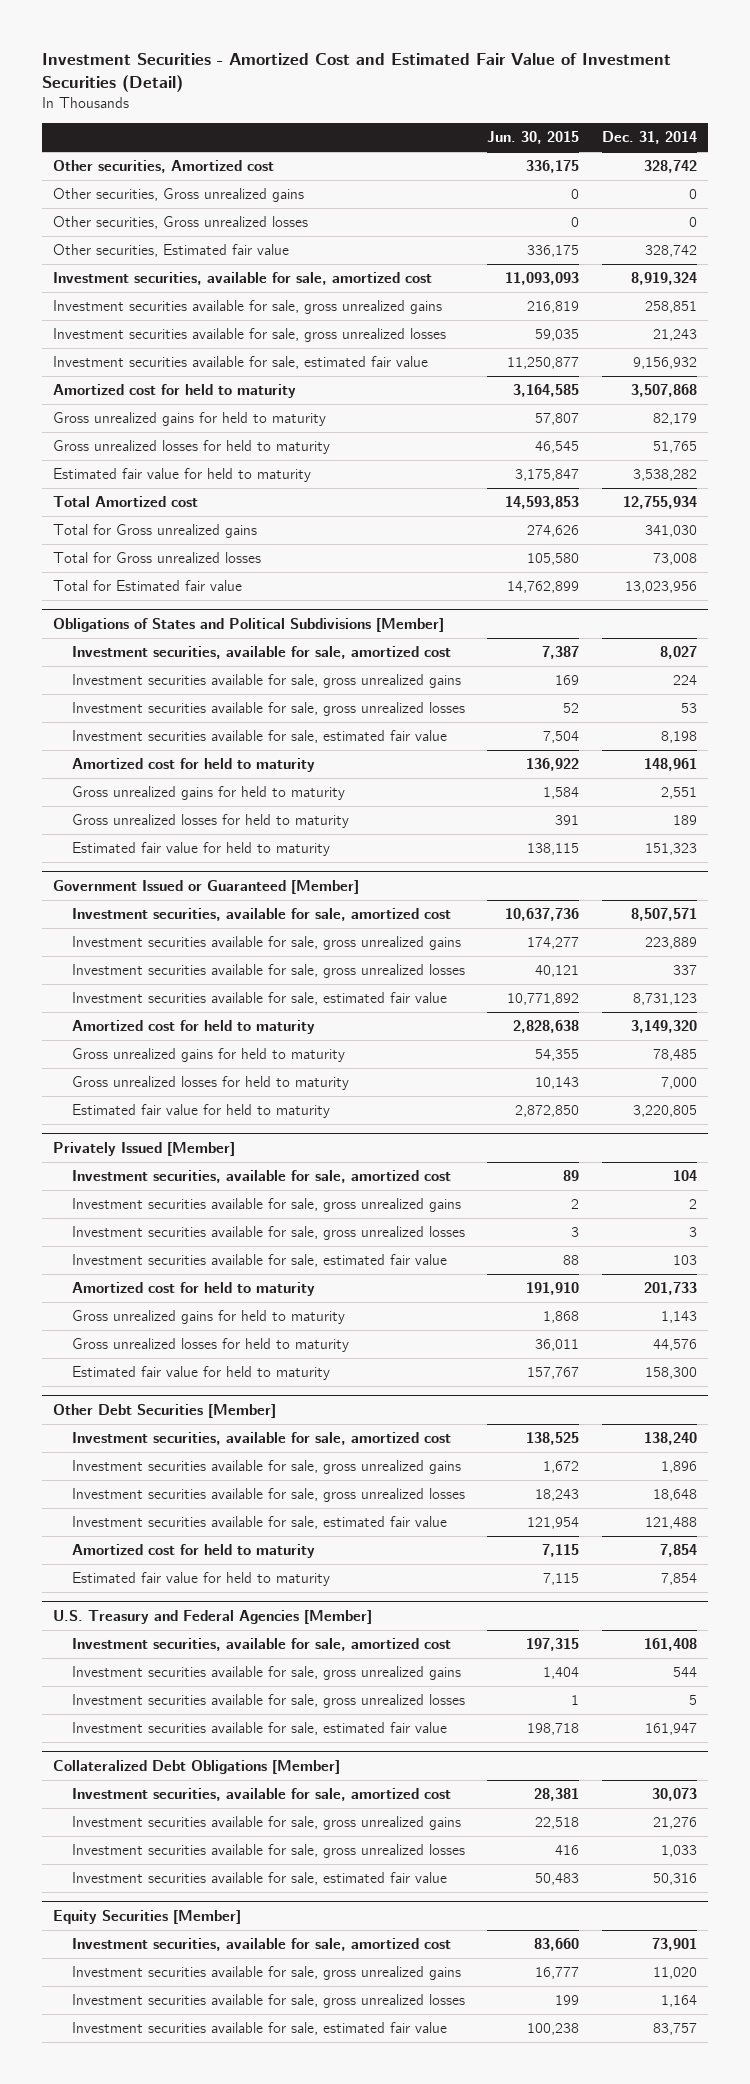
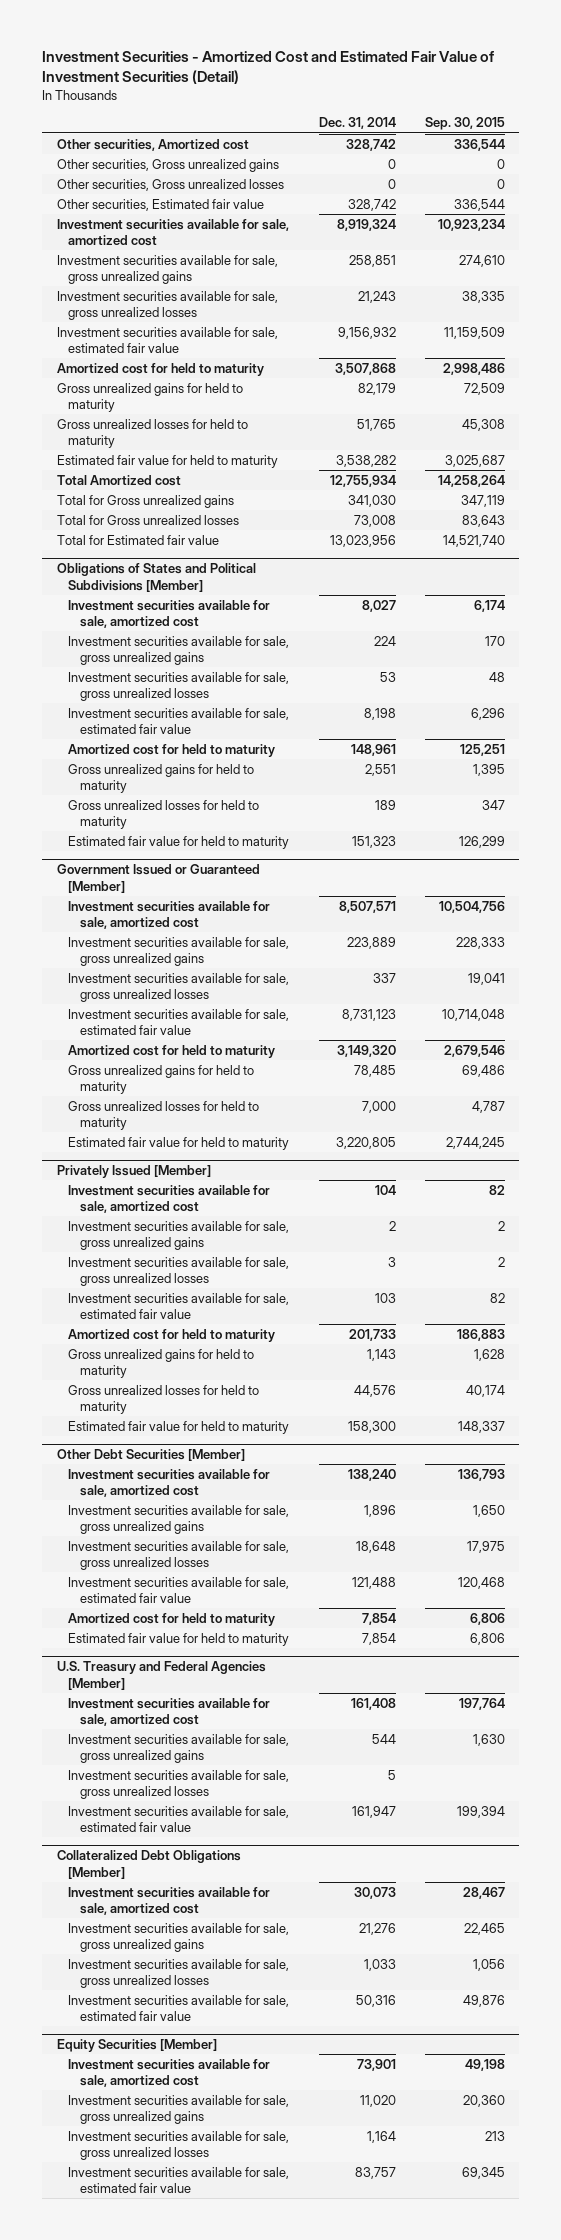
- | Jun. 30, 2015 | Dec. 31, 2014
+ | Dec. 31, 2014 | Sep. 30, 2015
- Investment securities, available for sale, amortized cost | 11,093,093 | 8,919,324
+ Investment securities available for sale, amortized cost | 8,919,324 | 10,923,234
@ Obligations of States and Political Subdivisions [Member]
- Investment securities, available for sale, amortized cost | 7,387 | 8,027
+ Investment securities available for sale, amortized cost | 8,027 | 6,174
@ Government Issued or Guaranteed [Member]
- Investment securities, available for sale, amortized cost | 10,637,736 | 8,507,571
+ Investment securities available for sale, amortized cost | 8,507,571 | 10,504,756
@ Privately Issued [Member]
- Investment securities, available for sale, amortized cost | 89 | 104
+ Investment securities available for sale, amortized cost | 104 | 82
@ Other Debt Securities [Member]
- Investment securities, available for sale, amortized cost | 138,525 | 138,240
+ Investment securities available for sale, amortized cost | 138,240 | 136,793
@ U.S. Treasury and Federal Agencies [Member]
- Investment securities, available for sale, amortized cost | 197,315 | 161,408
+ Investment securities available for sale, amortized cost | 161,408 | 197,764
@ Collateralized Debt Obligations [Member]
- Investment securities, available for sale, amortized cost | 28,381 | 30,073
+ Investment securities available for sale, amortized cost | 30,073 | 28,467
@ Equity Securities [Member]
- Investment securities, available for sale, amortized cost | 83,660 | 73,901
+ Investment securities available for sale, amortized cost | 73,901 | 49,198

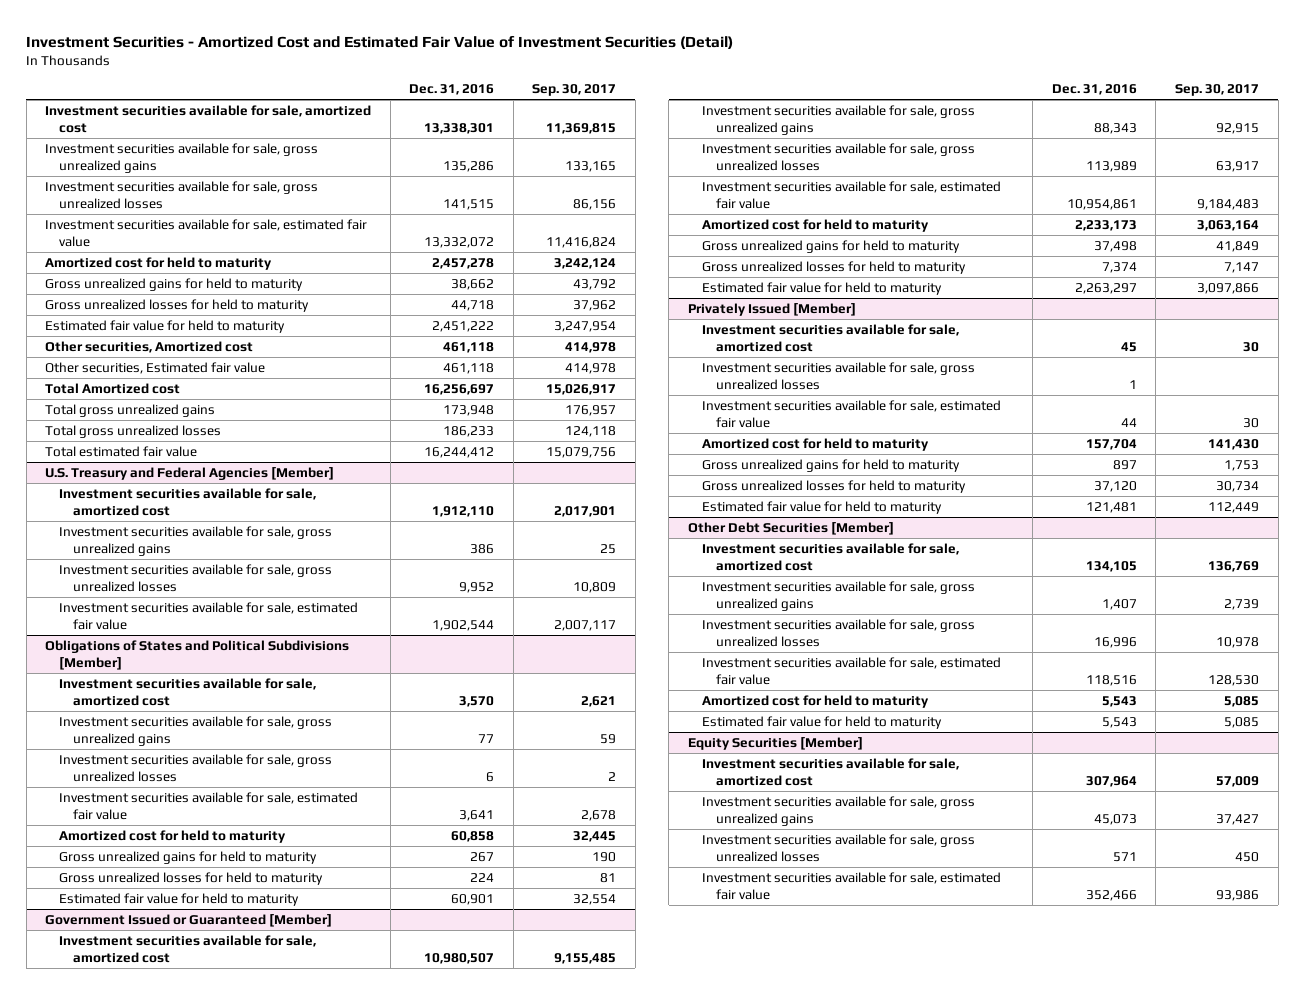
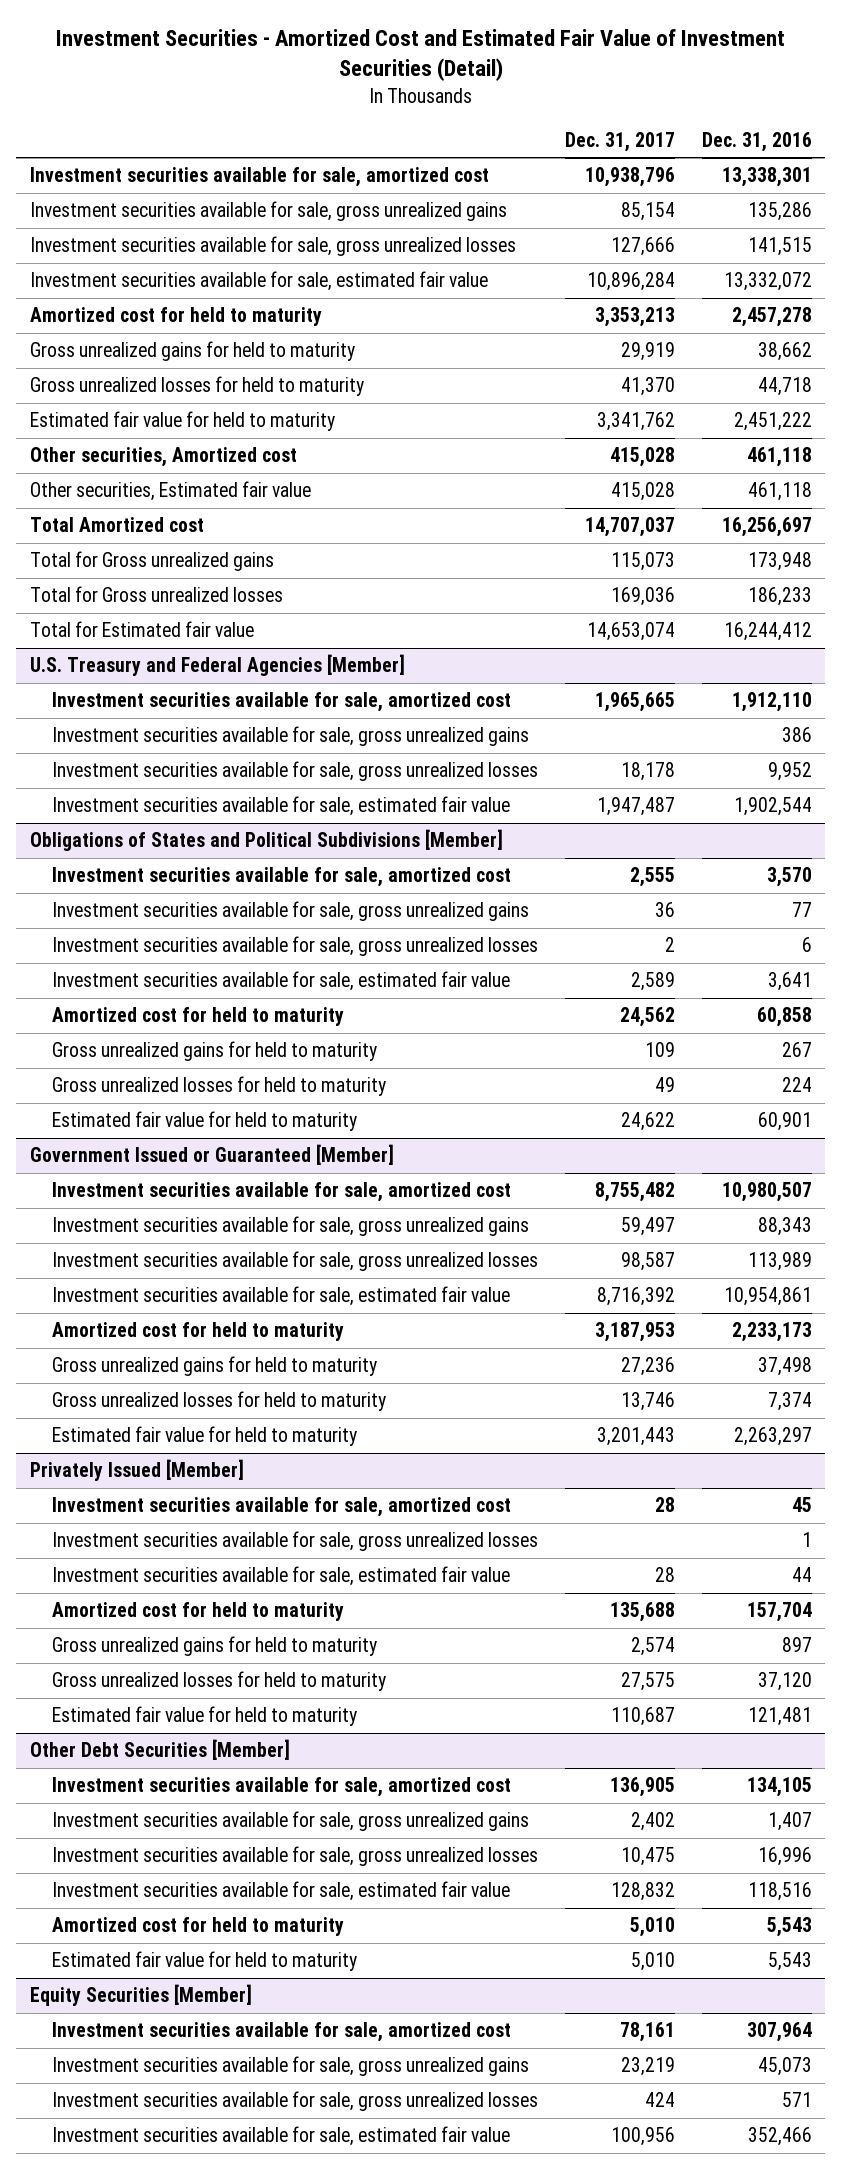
- | Dec. 31, 2016 | Sep. 30, 2017
+ | Dec. 31, 2017 | Dec. 31, 2016
- Total gross unrealized gains | 173,948 | 176,957
- Total gross unrealized losses | 186,233 | 124,118
- Total estimated fair value | 16,244,412 | 15,079,756
+ Total for Gross unrealized gains | 115,073 | 173,948
+ Total for Gross unrealized losses | 169,036 | 186,233
+ Total for Estimated fair value | 14,653,074 | 16,244,412

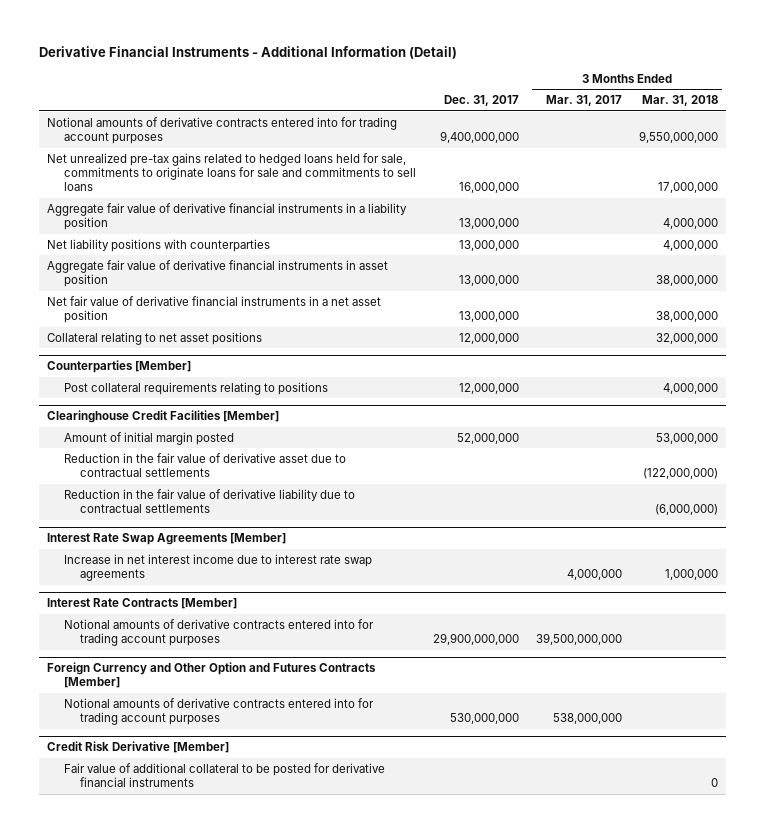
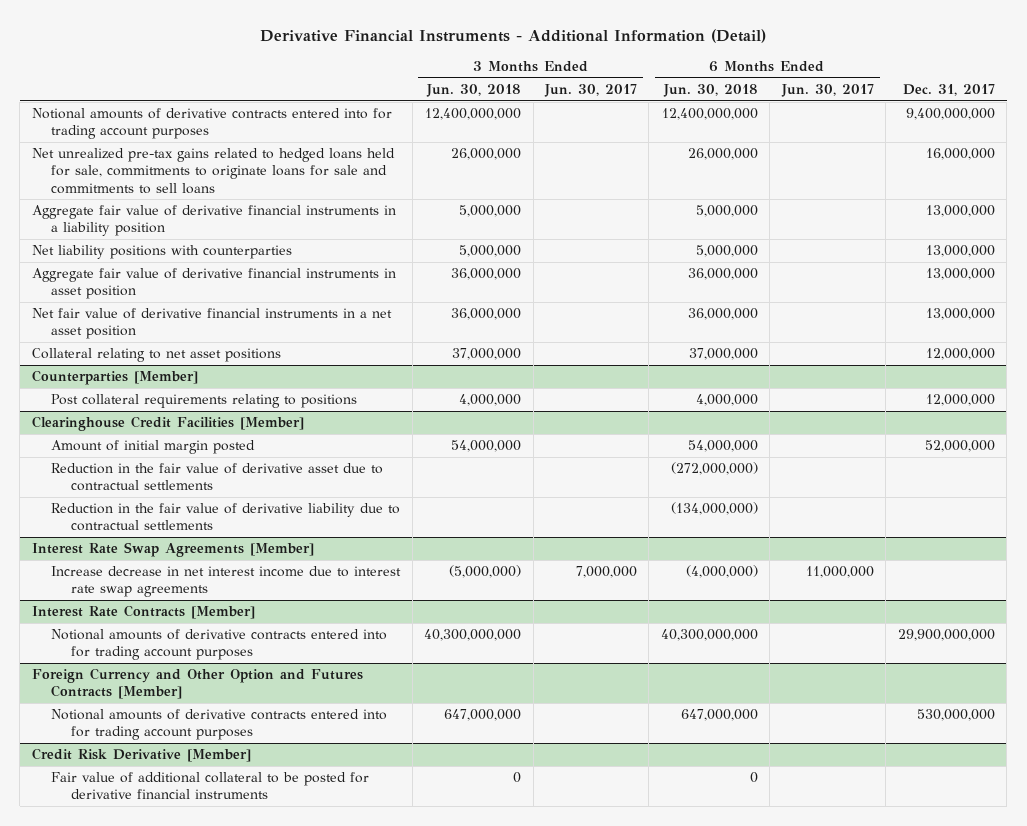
- | Dec. 31, 2017 | 3 Months Ended Mar. 31, 2017 | 3 Months Ended Mar. 31, 2018
+ | 3 Months Ended Jun. 30, 2018 | 3 Months Ended Jun. 30, 2017 | 6 Months Ended Jun. 30, 2018 | 6 Months Ended Jun. 30, 2017 | Dec. 31, 2017
@ Interest Rate Swap Agreements [Member]
- Increase in net interest income due to interest rate swap agreements | | 4,000,000 | 1,000,000
+ Increase decrease in net interest income due to interest rate swap agreements | (5,000,000) | 7,000,000 | (4,000,000) | 11,000,000 |

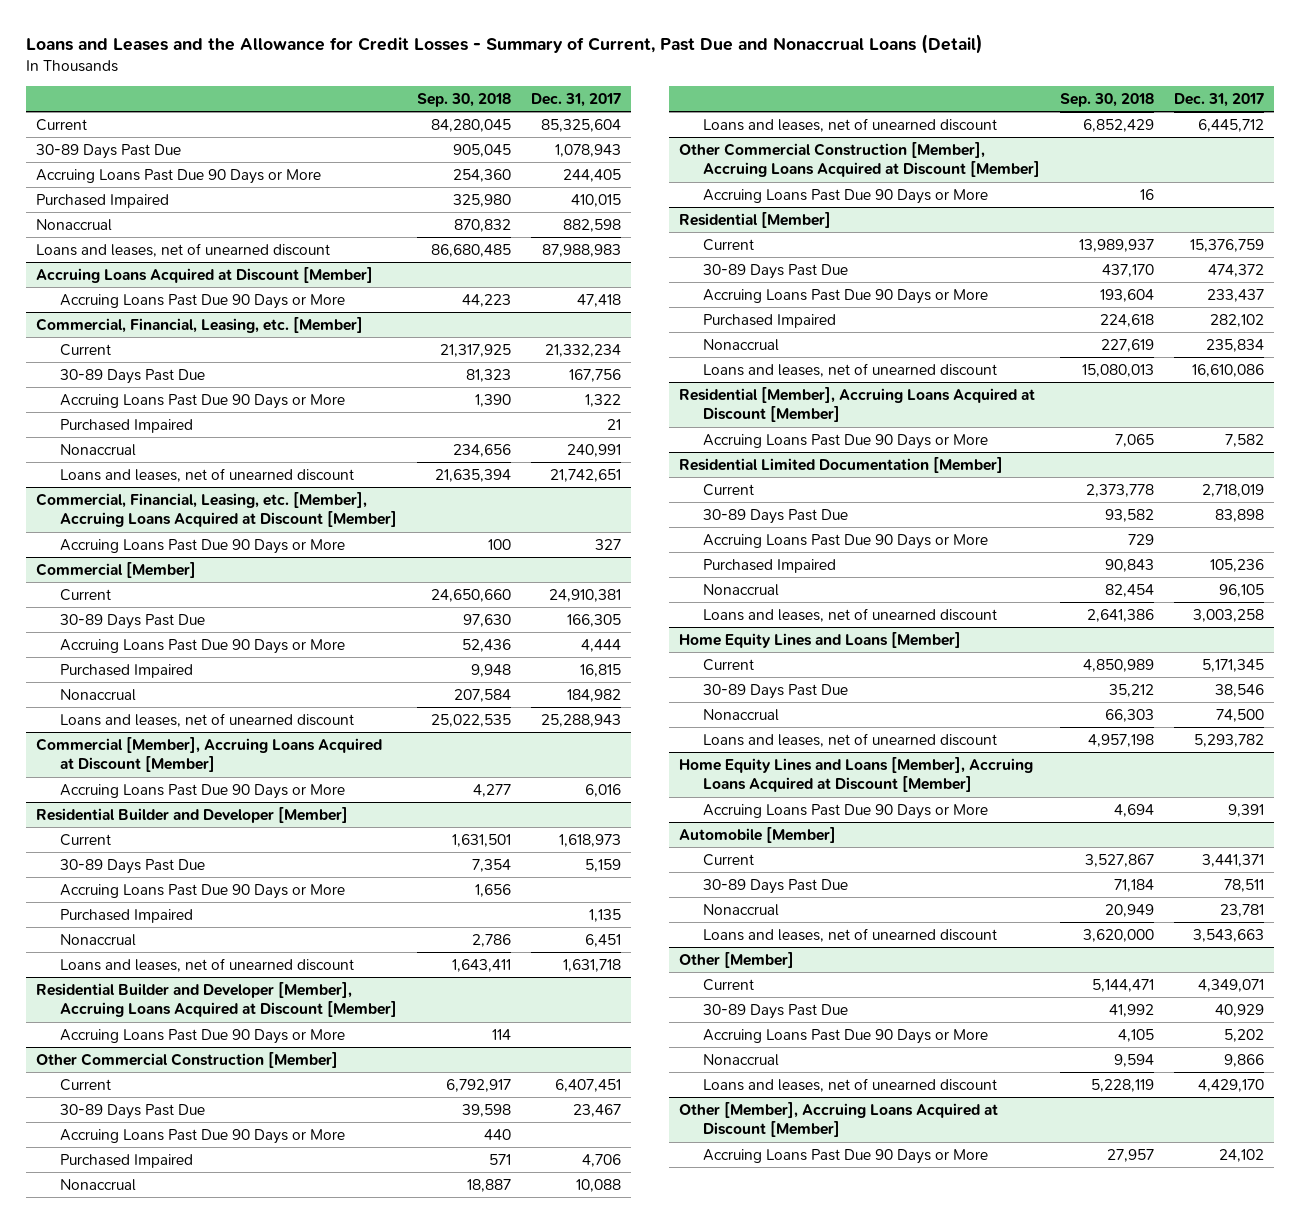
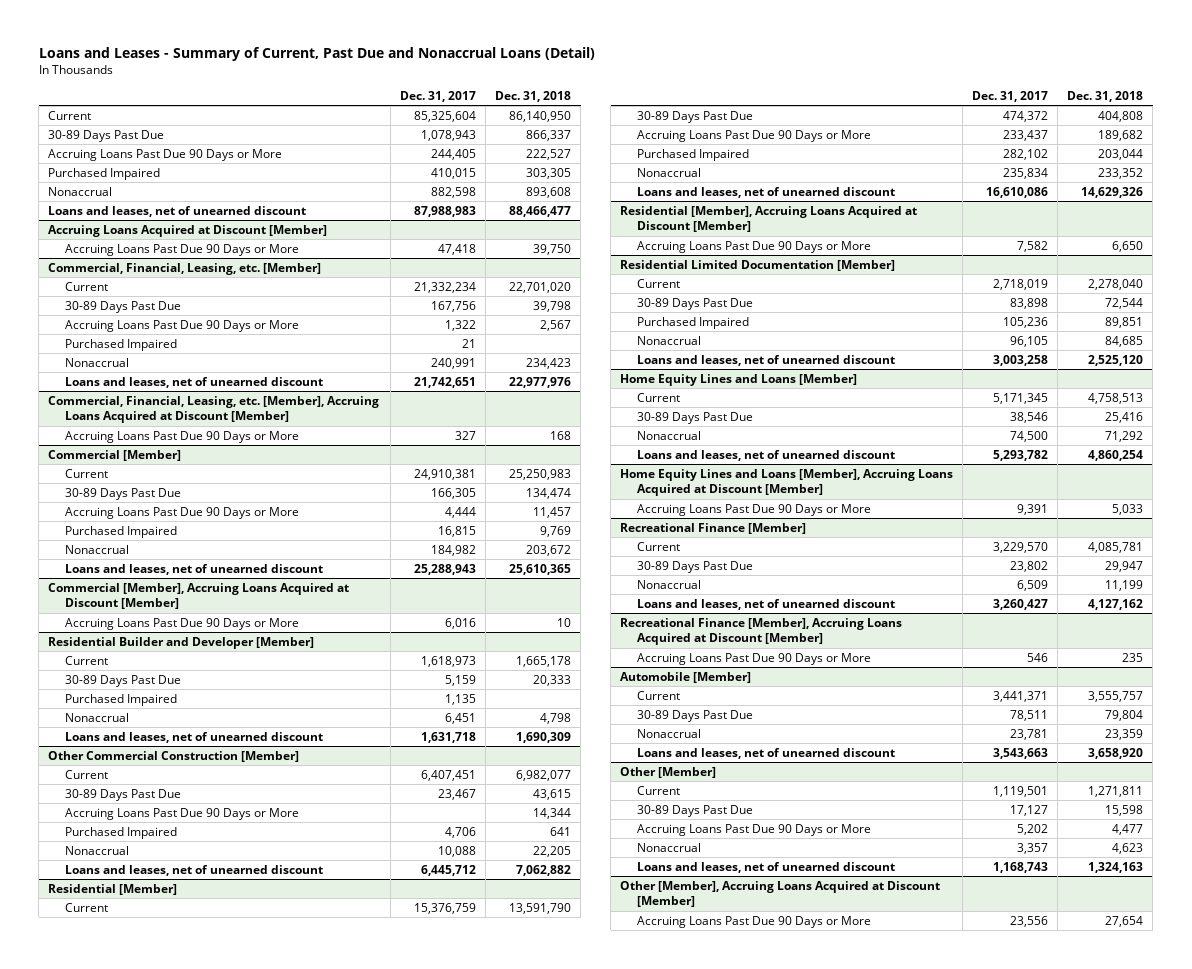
- Loans and Leases and the Allowance for Credit Losses - Summary of Current, Past Due and Nonaccrual Loans (Detail)
+ Loans and Leases - Summary of Current, Past Due and Nonaccrual Loans (Detail)
- | Sep. 30, 2018 | Dec. 31, 2017
+ | Dec. 31, 2017 | Dec. 31, 2018
@ Residential Builder and Developer [Member]
- Accruing Loans Past Due 90 Days or More | 1,656 |
- Residential Builder and Developer [Member], Accruing Loans Acquired at Discount [Member]
- Accruing Loans Past Due 90 Days or More | 114 |
- Other Commercial Construction [Member], Accruing Loans Acquired at Discount [Member]
- Accruing Loans Past Due 90 Days or More | 16 |
@ Residential Limited Documentation [Member]
- Accruing Loans Past Due 90 Days or More | 729 |
+ Recreational Finance [Member]
+ Current | 3,229,570 | 4,085,781
+ 30-89 Days Past Due | 23,802 | 29,947
+ Nonaccrual | 6,509 | 11,199
+ Loans and leases, net of unearned discount | 3,260,427 | 4,127,162
+ Recreational Finance [Member], Accruing Loans Acquired at Discount [Member]
+ Accruing Loans Past Due 90 Days or More | 546 | 235
@ Other [Member]
- Current | 5,144,471 | 4,349,071
- 30-89 Days Past Due | 41,992 | 40,929
+ Current | 1,119,501 | 1,271,811
+ 30-89 Days Past Due | 17,127 | 15,598
- Nonaccrual | 9,594 | 9,866
- Loans and leases, net of unearned discount | 5,228,119 | 4,429,170
+ Nonaccrual | 3,357 | 4,623
+ Loans and leases, net of unearned discount | 1,168,743 | 1,324,163
@ Other [Member], Accruing Loans Acquired at Discount [Member]
- Accruing Loans Past Due 90 Days or More | 27,957 | 24,102
+ Accruing Loans Past Due 90 Days or More | 23,556 | 27,654

